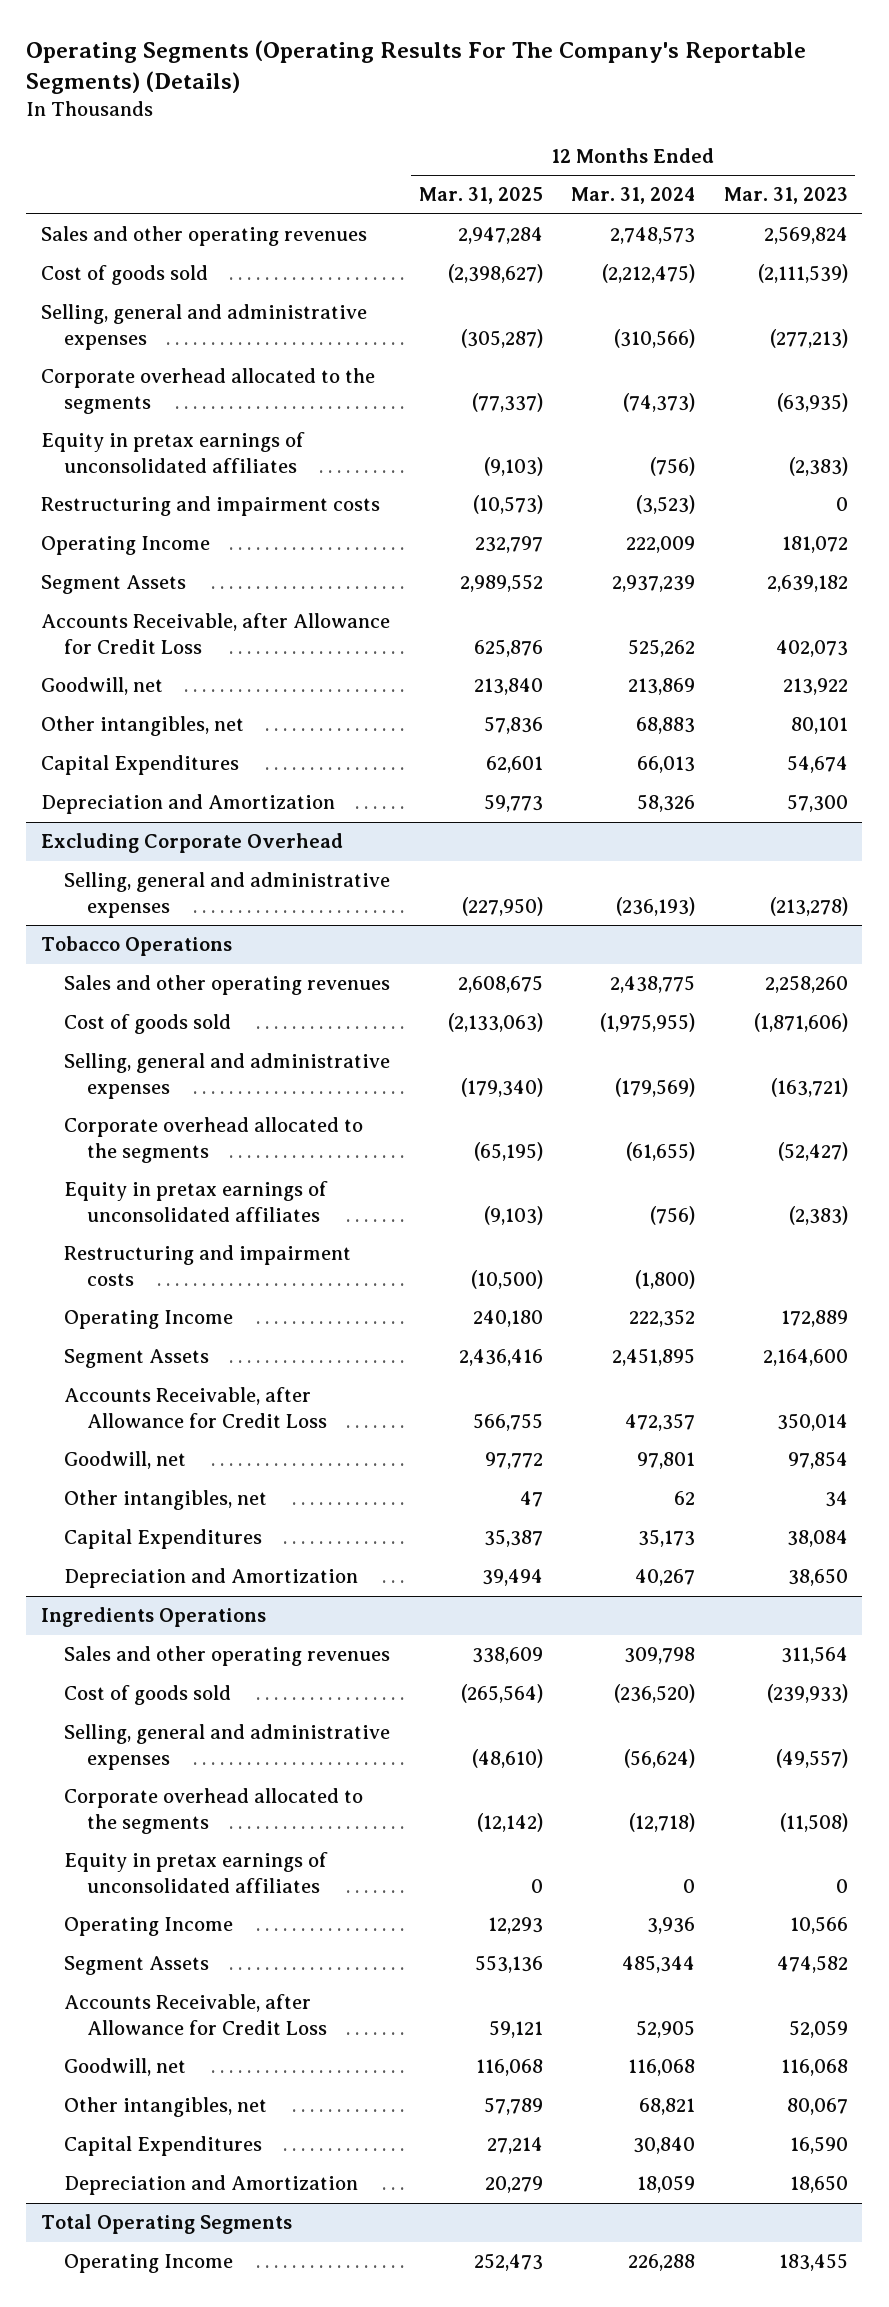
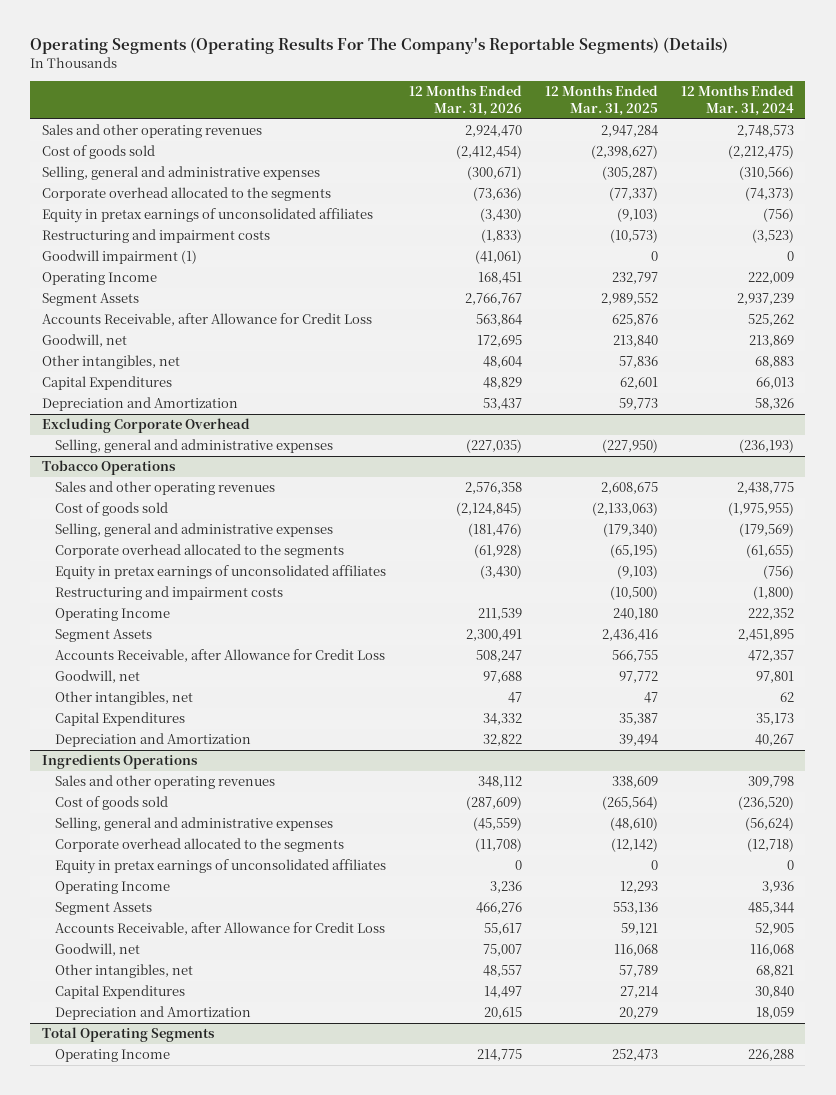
- | 12 Months Ended Mar. 31, 2025 | 12 Months Ended Mar. 31, 2024 | 12 Months Ended Mar. 31, 2023
+ | 12 Months Ended Mar. 31, 2026 | 12 Months Ended Mar. 31, 2025 | 12 Months Ended Mar. 31, 2024
+ Goodwill impairment (1) | (41,061) | 0 | 0

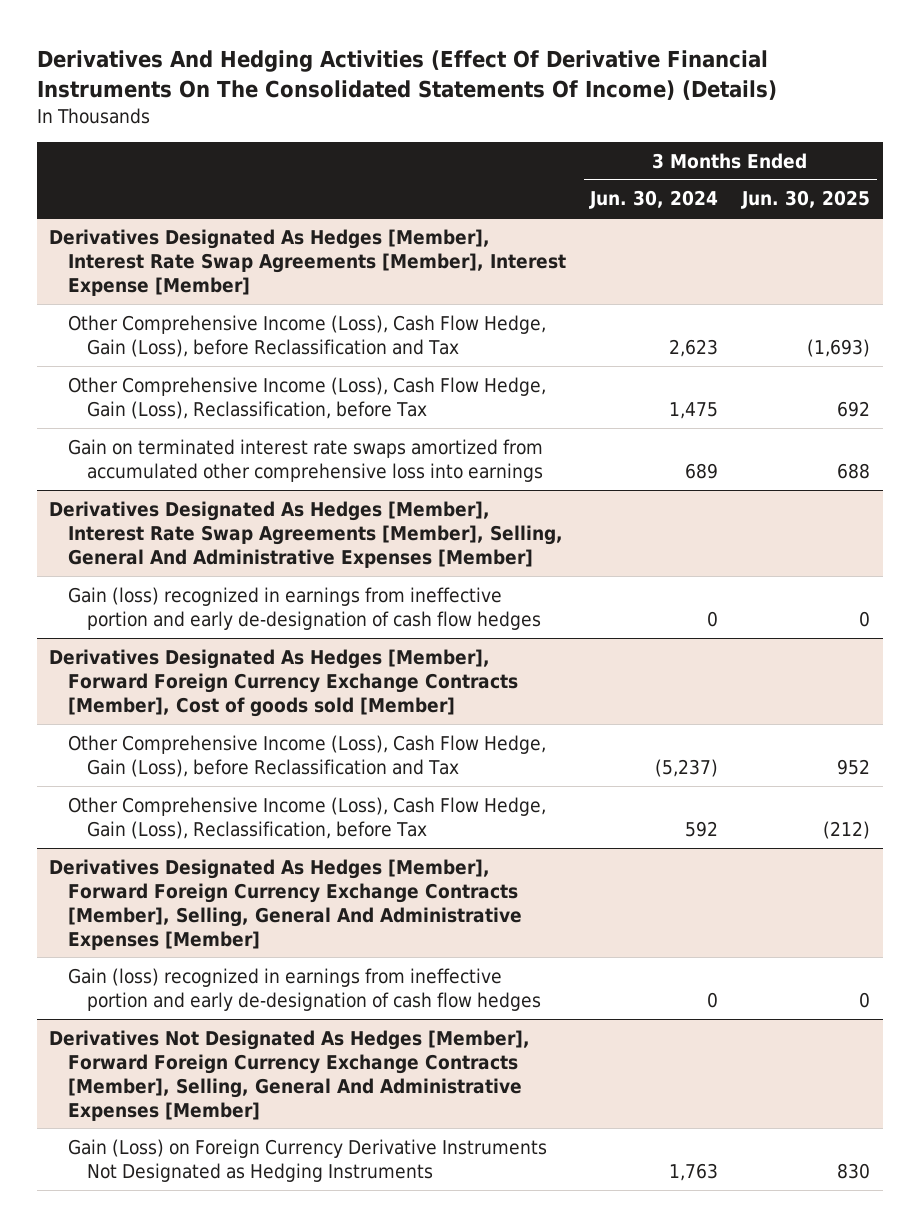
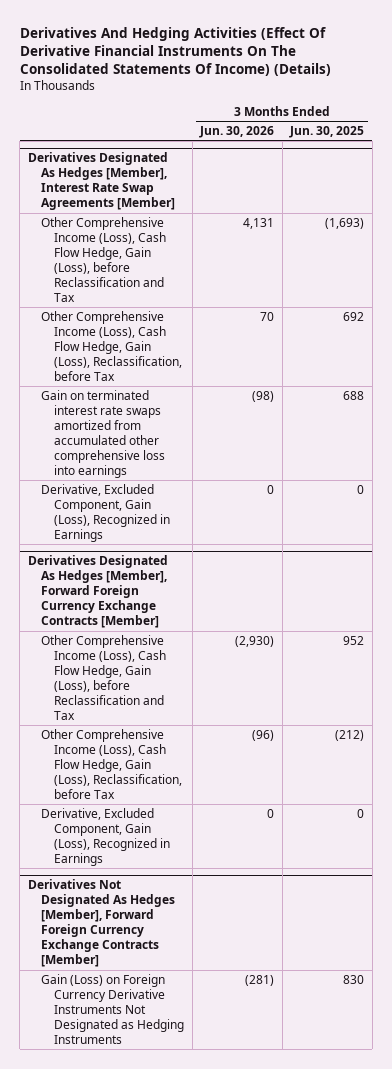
- | 3 Months Ended Jun. 30, 2024 | 3 Months Ended Jun. 30, 2025
+ | 3 Months Ended Jun. 30, 2026 | 3 Months Ended Jun. 30, 2025
- Derivatives Designated As Hedges [Member], Interest Rate Swap Agreements [Member], Interest Expense [Member]
+ Derivatives Designated As Hedges [Member], Interest Rate Swap Agreements [Member]
- Derivatives Designated As Hedges [Member], Interest Rate Swap Agreements [Member], Selling, General And Administrative Expenses [Member]
- Gain (loss) recognized in earnings from ineffective portion and early de-designation of cash flow hedges | 0 | 0
- Derivatives Designated As Hedges [Member], Forward Foreign Currency Exchange Contracts [Member], Cost of goods sold [Member]
+ Derivative, Excluded Component, Gain (Loss), Recognized in Earnings | 0 | 0
+ Derivatives Designated As Hedges [Member], Forward Foreign Currency Exchange Contracts [Member]
- Derivatives Designated As Hedges [Member], Forward Foreign Currency Exchange Contracts [Member], Selling, General And Administrative Expenses [Member]
- Gain (loss) recognized in earnings from ineffective portion and early de-designation of cash flow hedges | 0 | 0
- Derivatives Not Designated As Hedges [Member], Forward Foreign Currency Exchange Contracts [Member], Selling, General And Administrative Expenses [Member]
+ Derivative, Excluded Component, Gain (Loss), Recognized in Earnings | 0 | 0
+ Derivatives Not Designated As Hedges [Member], Forward Foreign Currency Exchange Contracts [Member]

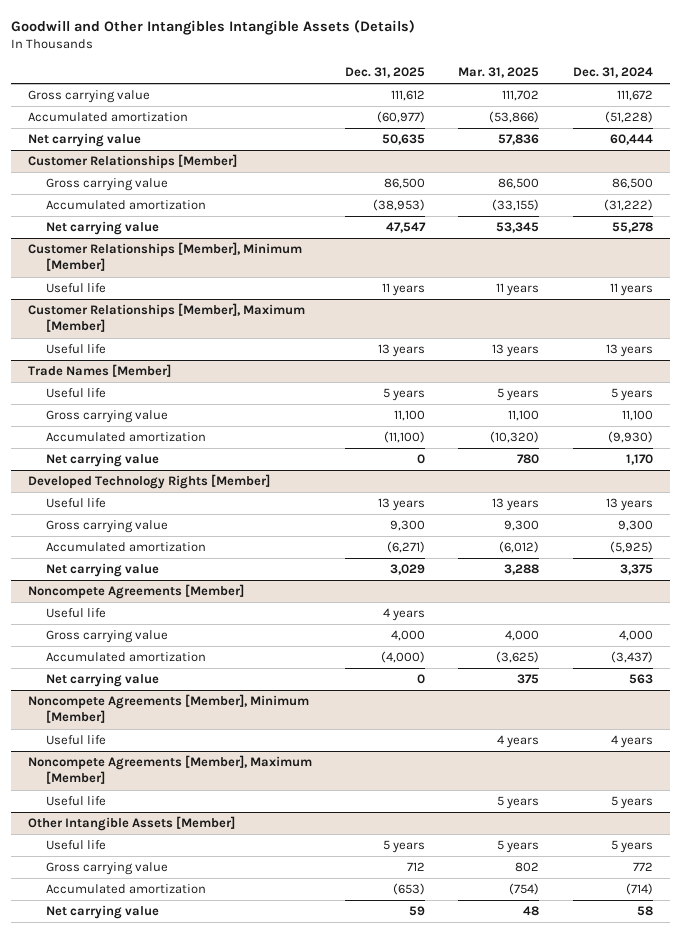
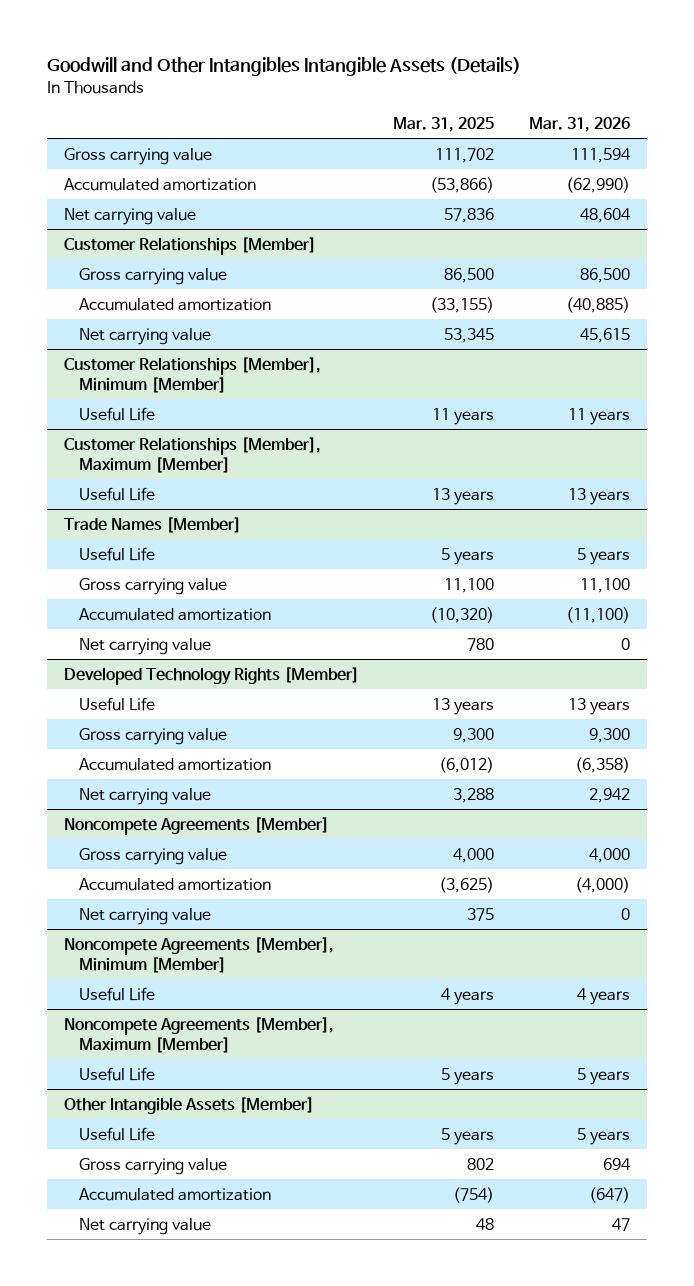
- | Dec. 31, 2025 | Mar. 31, 2025 | Dec. 31, 2024
+ | Mar. 31, 2025 | Mar. 31, 2026
@ Customer Relationships [Member], Minimum [Member]
- Useful life | 11 years | 11 years | 11 years
+ Useful Life | 11 years | 11 years
@ Customer Relationships [Member], Maximum [Member]
- Useful life | 13 years | 13 years | 13 years
+ Useful Life | 13 years | 13 years
@ Trade Names [Member]
- Useful life | 5 years | 5 years | 5 years
+ Useful Life | 5 years | 5 years
@ Developed Technology Rights [Member]
- Useful life | 13 years | 13 years | 13 years
+ Useful Life | 13 years | 13 years
@ Noncompete Agreements [Member]
- Useful life | 4 years | |
@ Noncompete Agreements [Member], Minimum [Member]
- Useful life | | 4 years | 4 years
+ Useful Life | 4 years | 4 years
@ Noncompete Agreements [Member], Maximum [Member]
- Useful life | | 5 years | 5 years
+ Useful Life | 5 years | 5 years
@ Other Intangible Assets [Member]
- Useful life | 5 years | 5 years | 5 years
+ Useful Life | 5 years | 5 years

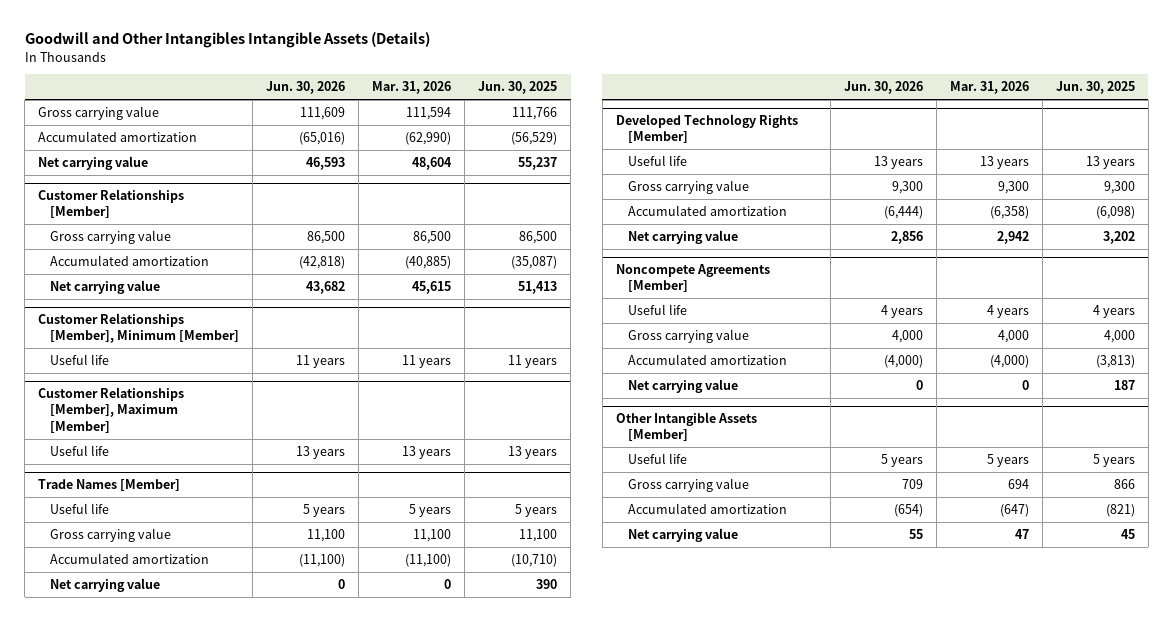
- | Mar. 31, 2025 | Mar. 31, 2026
+ | Jun. 30, 2026 | Mar. 31, 2026 | Jun. 30, 2025
@ Customer Relationships [Member], Minimum [Member]
- Useful Life | 11 years | 11 years
+ Useful life | 11 years | 11 years | 11 years
@ Customer Relationships [Member], Maximum [Member]
- Useful Life | 13 years | 13 years
+ Useful life | 13 years | 13 years | 13 years
@ Trade Names [Member]
- Useful Life | 5 years | 5 years
+ Useful life | 5 years | 5 years | 5 years
@ Developed Technology Rights [Member]
- Useful Life | 13 years | 13 years
+ Useful life | 13 years | 13 years | 13 years
@ Noncompete Agreements [Member]
+ Useful life | 4 years | 4 years | 4 years
- Noncompete Agreements [Member], Minimum [Member]
- Useful Life | 4 years | 4 years
- Noncompete Agreements [Member], Maximum [Member]
- Useful Life | 5 years | 5 years
@ Other Intangible Assets [Member]
- Useful Life | 5 years | 5 years
+ Useful life | 5 years | 5 years | 5 years

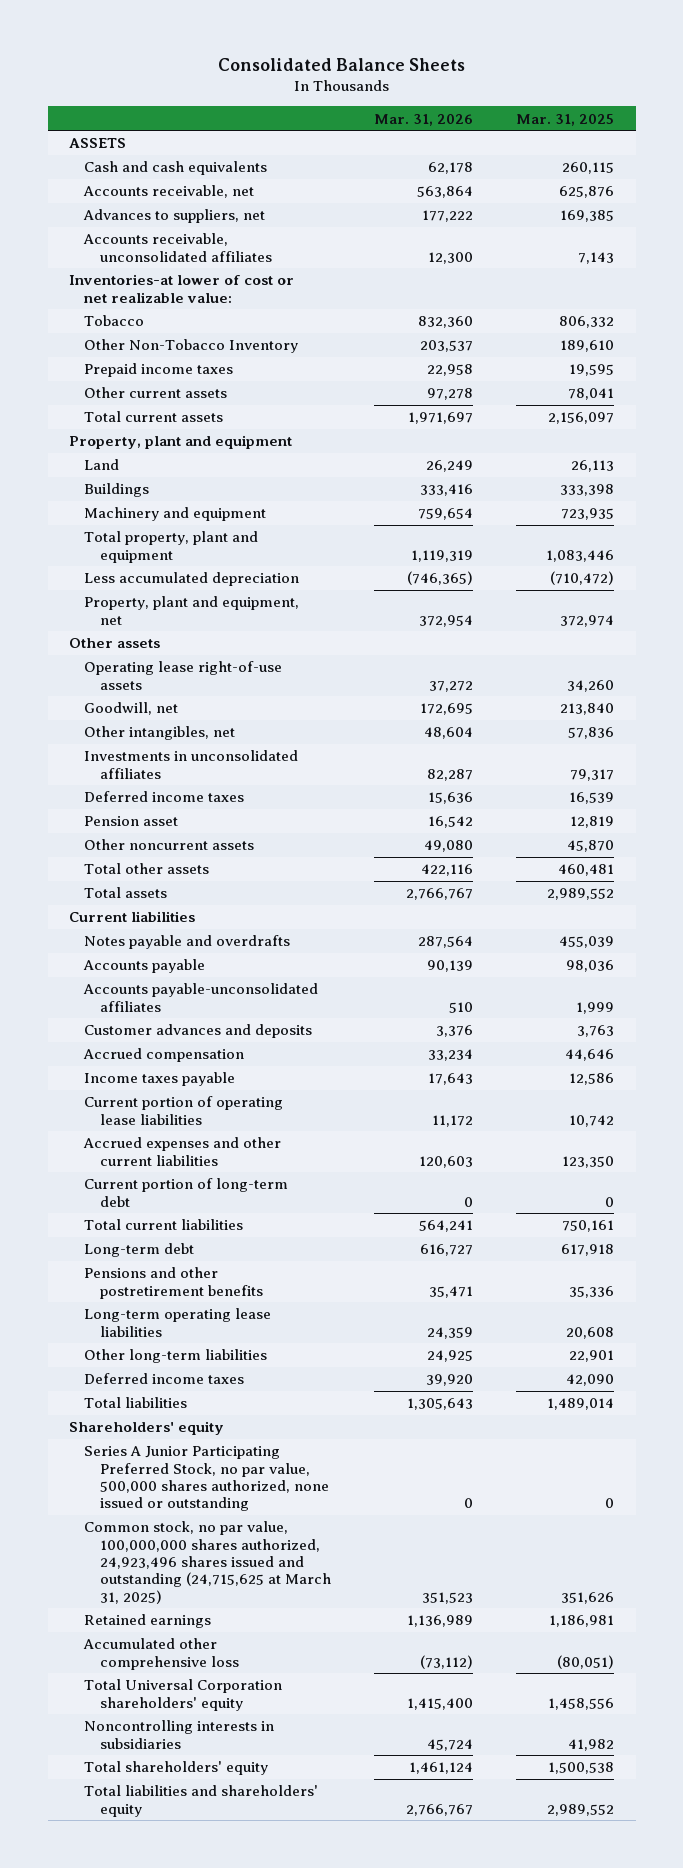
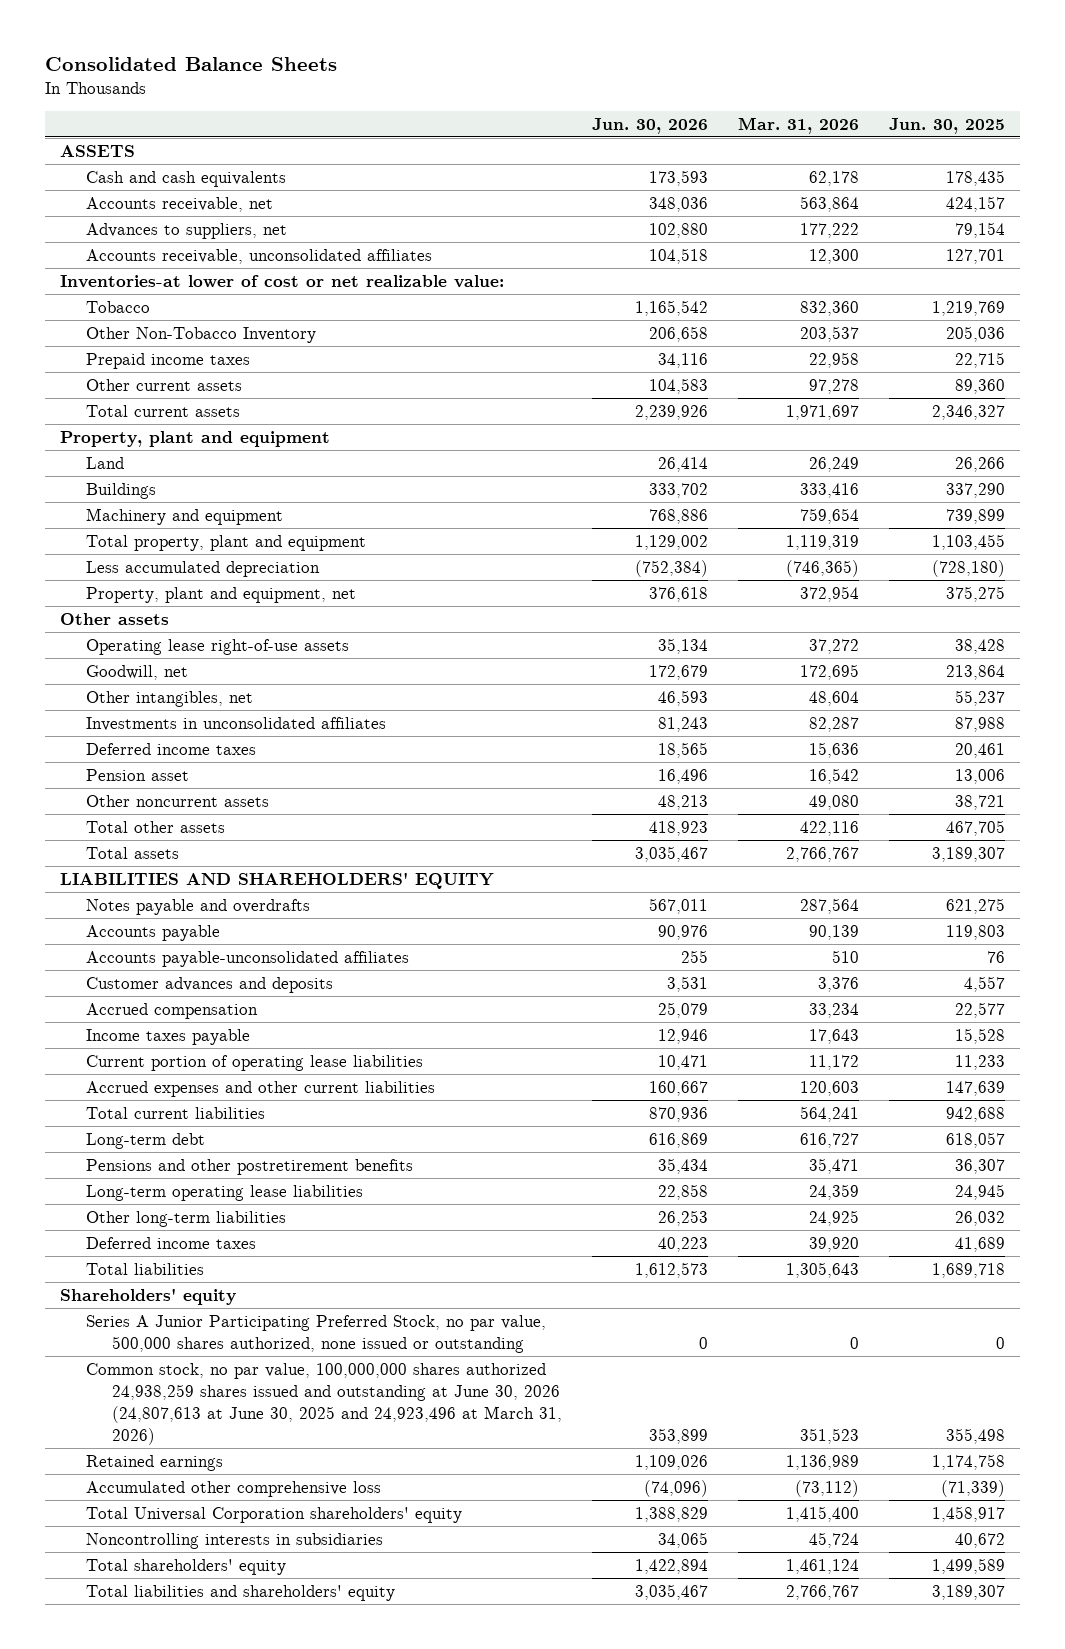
- | Mar. 31, 2026 | Mar. 31, 2025
+ | Jun. 30, 2026 | Mar. 31, 2026 | Jun. 30, 2025
- Current liabilities
+ LIABILITIES AND SHAREHOLDERS' EQUITY
- Current portion of long-term debt | 0 | 0
- Common stock, no par value, 100,000,000 shares authorized, 24,923,496 shares issued and outstanding (24,715,625 at March 31, 2025) | 351,523 | 351,626
+ Common stock, no par value, 100,000,000 shares authorized 24,938,259 shares issued and outstanding at June 30, 2026 (24,807,613 at June 30, 2025 and 24,923,496 at March 31, 2026) | 353,899 | 351,523 | 355,498

